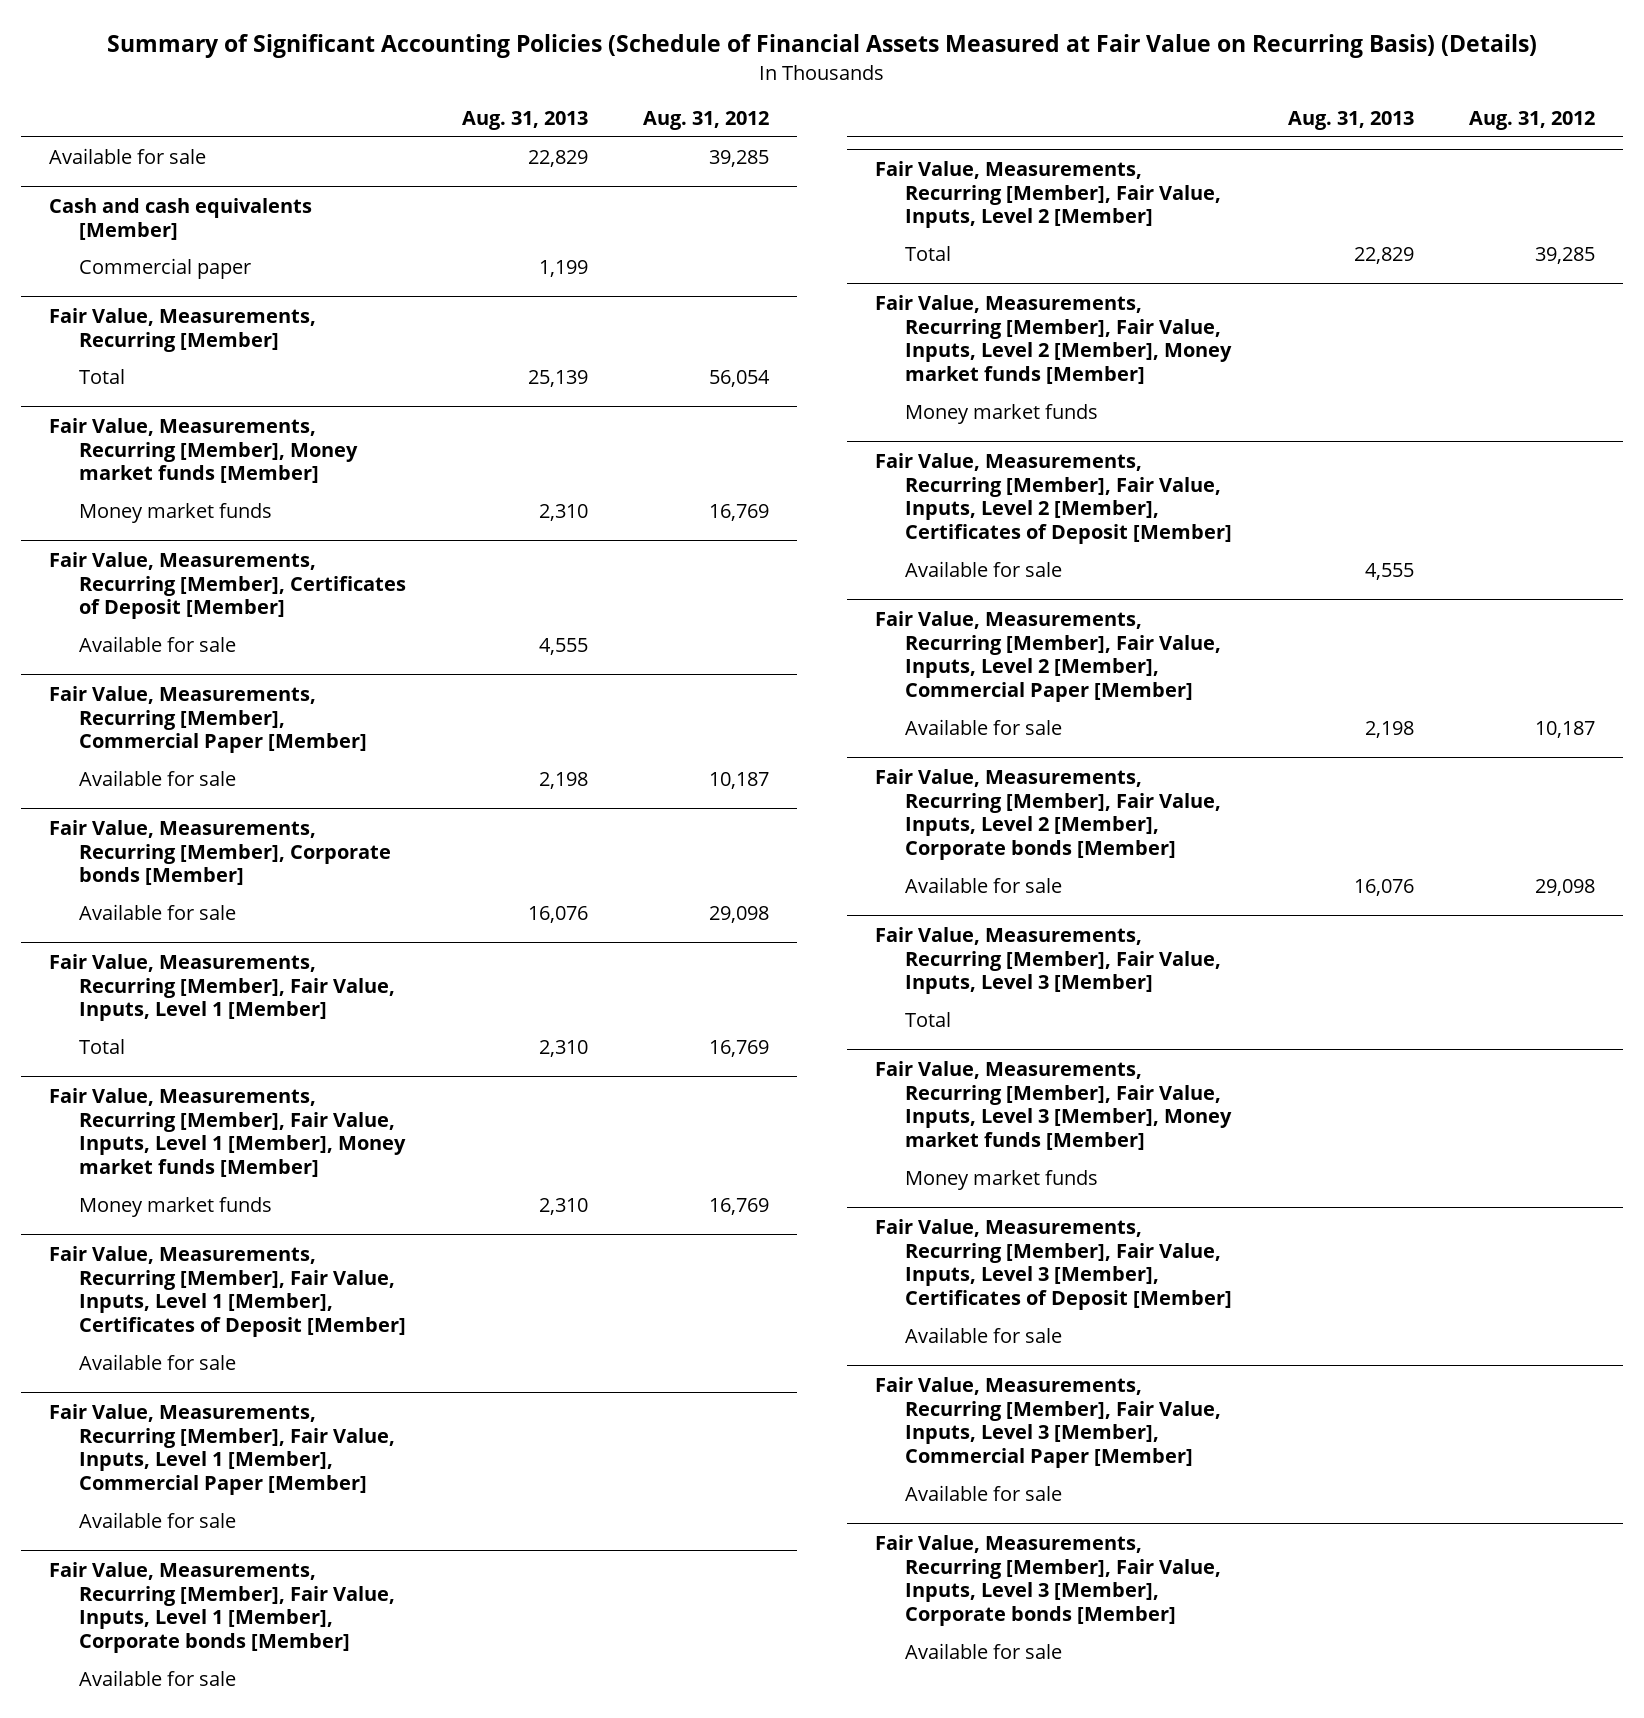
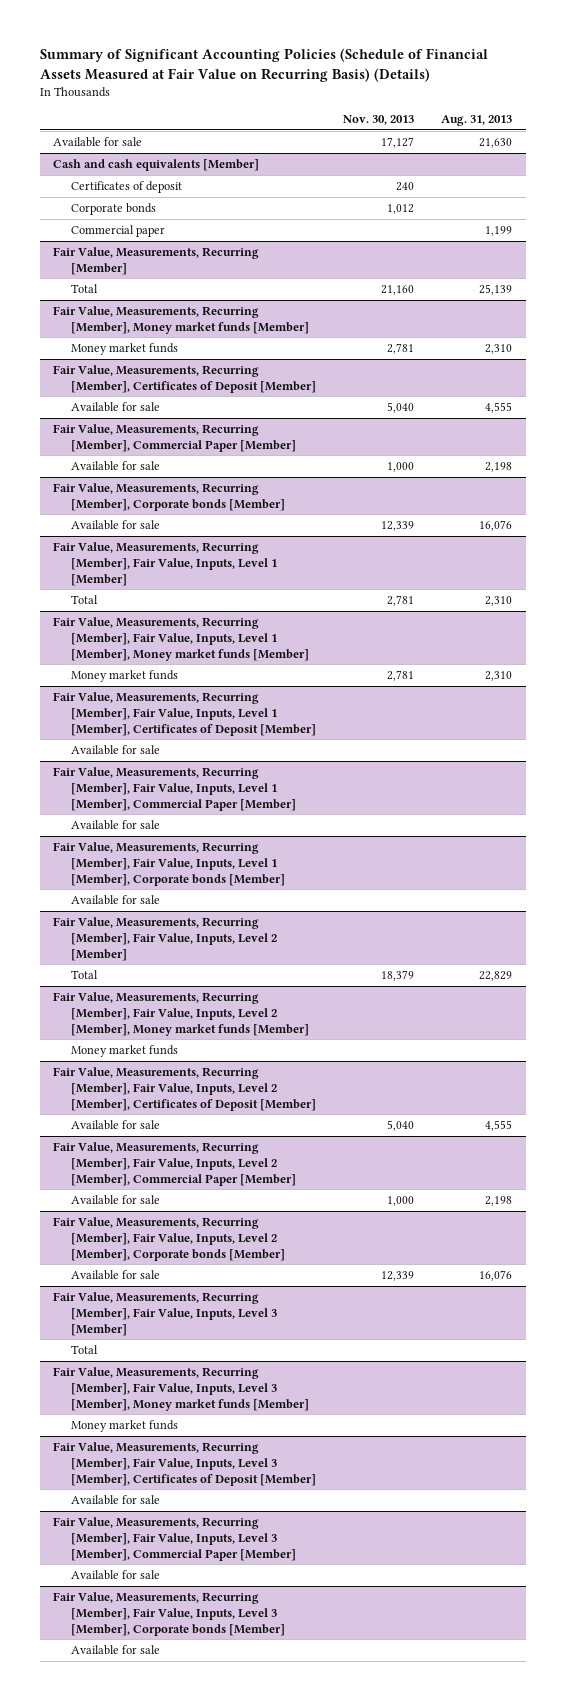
- | Aug. 31, 2013 | Aug. 31, 2012
+ | Nov. 30, 2013 | Aug. 31, 2013
- Available for sale | 22,829 | 39,285
+ Available for sale | 17,127 | 21,630
@ Cash and cash equivalents [Member]
+ Certificates of deposit | 240 |
+ Corporate bonds | 1,012 |

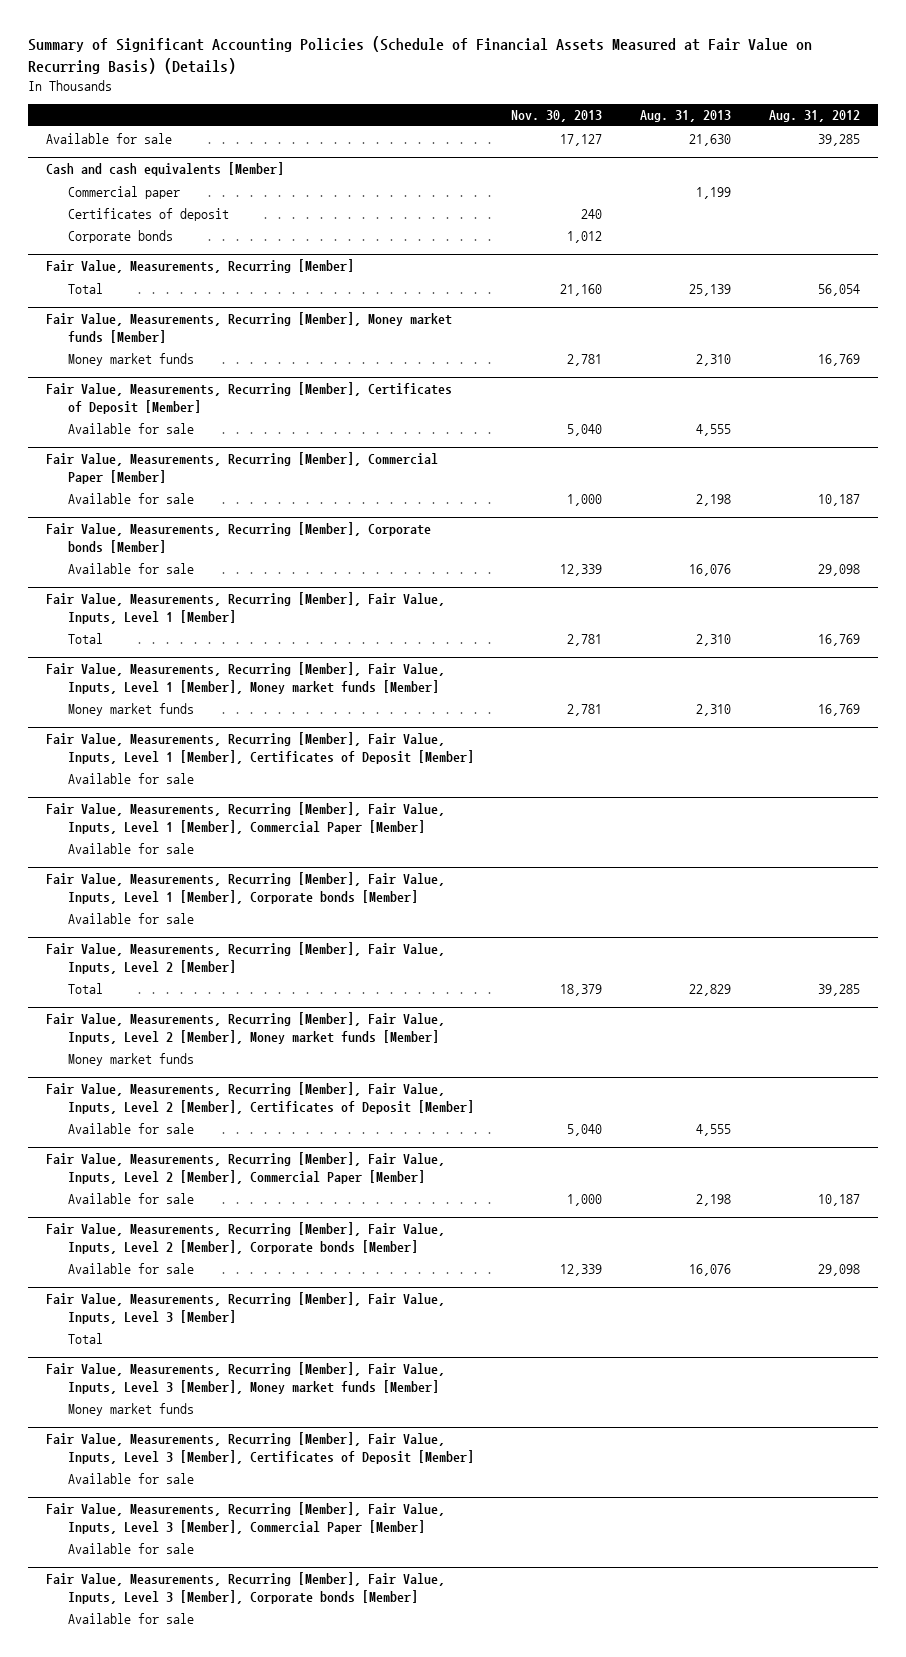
- | Nov. 30, 2013 | Aug. 31, 2013
+ | Nov. 30, 2013 | Aug. 31, 2013 | Aug. 31, 2012
@ Cash and cash equivalents [Member]
moved up: Commercial paper | | 1,199 |

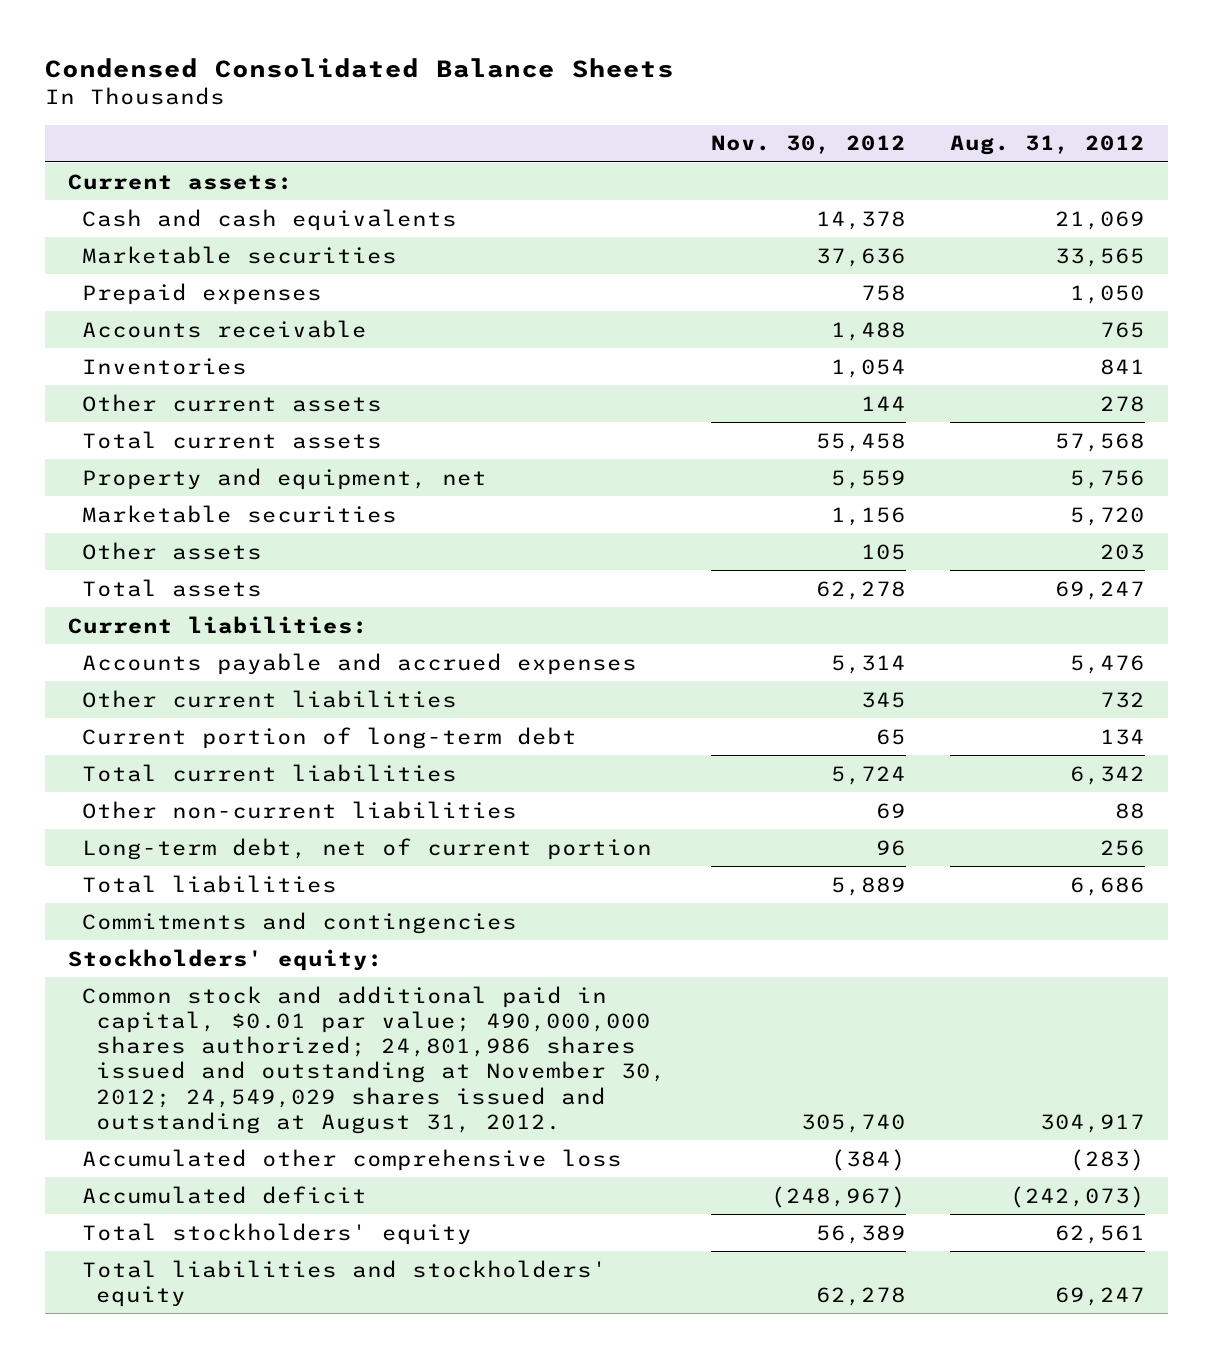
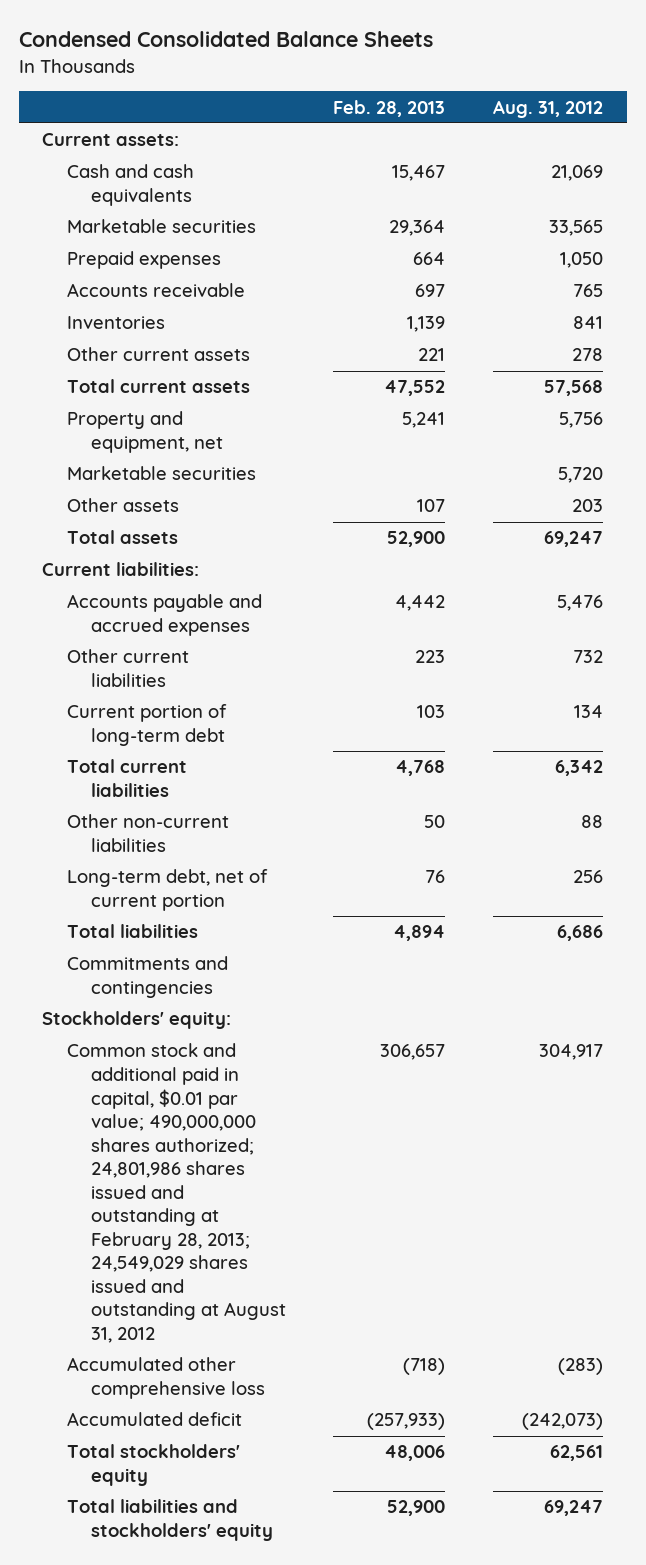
- | Nov. 30, 2012 | Aug. 31, 2012
+ | Feb. 28, 2013 | Aug. 31, 2012
- Common stock and additional paid in capital, $0.01 par value; 490,000,000 shares authorized; 24,801,986 shares issued and outstanding at November 30, 2012; 24,549,029 shares issued and outstanding at August 31, 2012. | 305,740 | 304,917
+ Common stock and additional paid in capital, $0.01 par value; 490,000,000 shares authorized; 24,801,986 shares issued and outstanding at February 28, 2013; 24,549,029 shares issued and outstanding at August 31, 2012 | 306,657 | 304,917

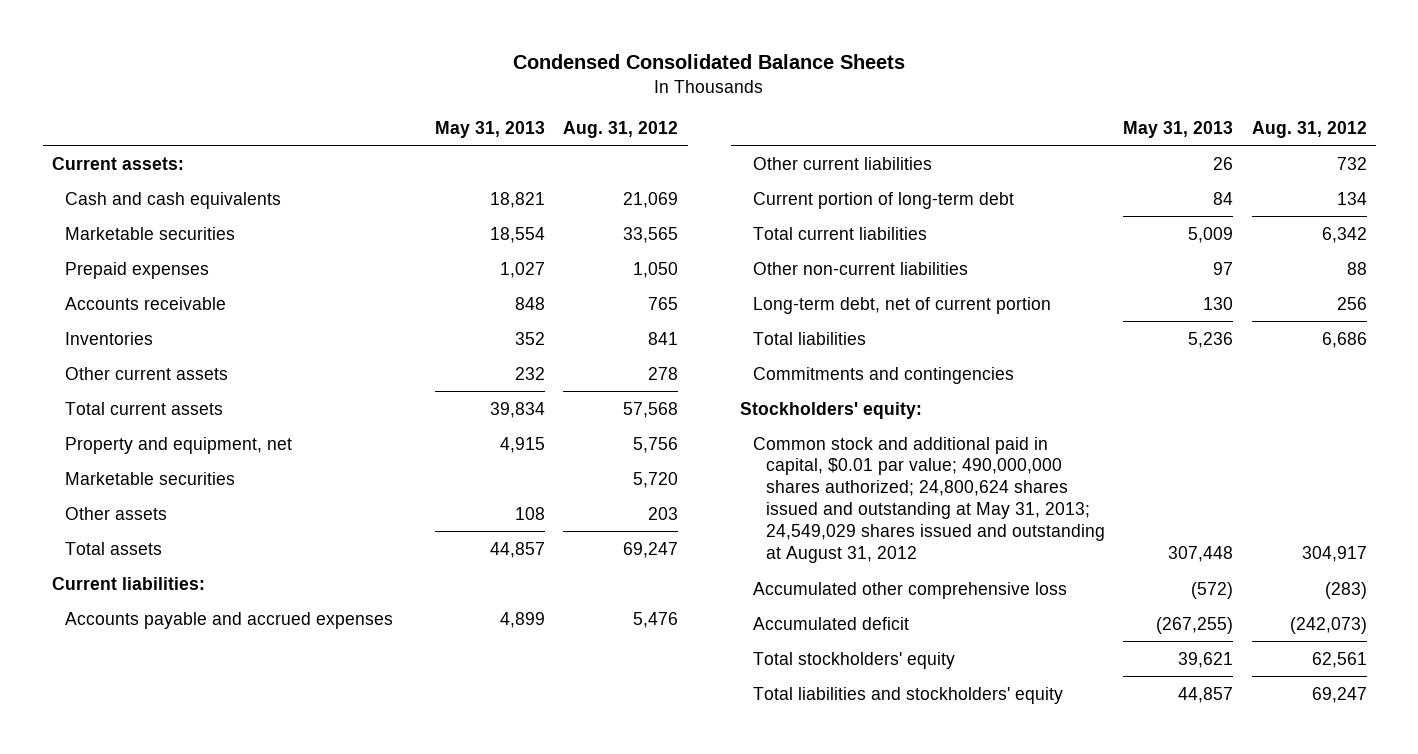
- | Feb. 28, 2013 | Aug. 31, 2012
+ | May 31, 2013 | Aug. 31, 2012
- Common stock and additional paid in capital, $0.01 par value; 490,000,000 shares authorized; 24,801,986 shares issued and outstanding at February 28, 2013; 24,549,029 shares issued and outstanding at August 31, 2012 | 306,657 | 304,917
+ Common stock and additional paid in capital, $0.01 par value; 490,000,000 shares authorized; 24,800,624 shares issued and outstanding at May 31, 2013; 24,549,029 shares issued and outstanding at August 31, 2012 | 307,448 | 304,917

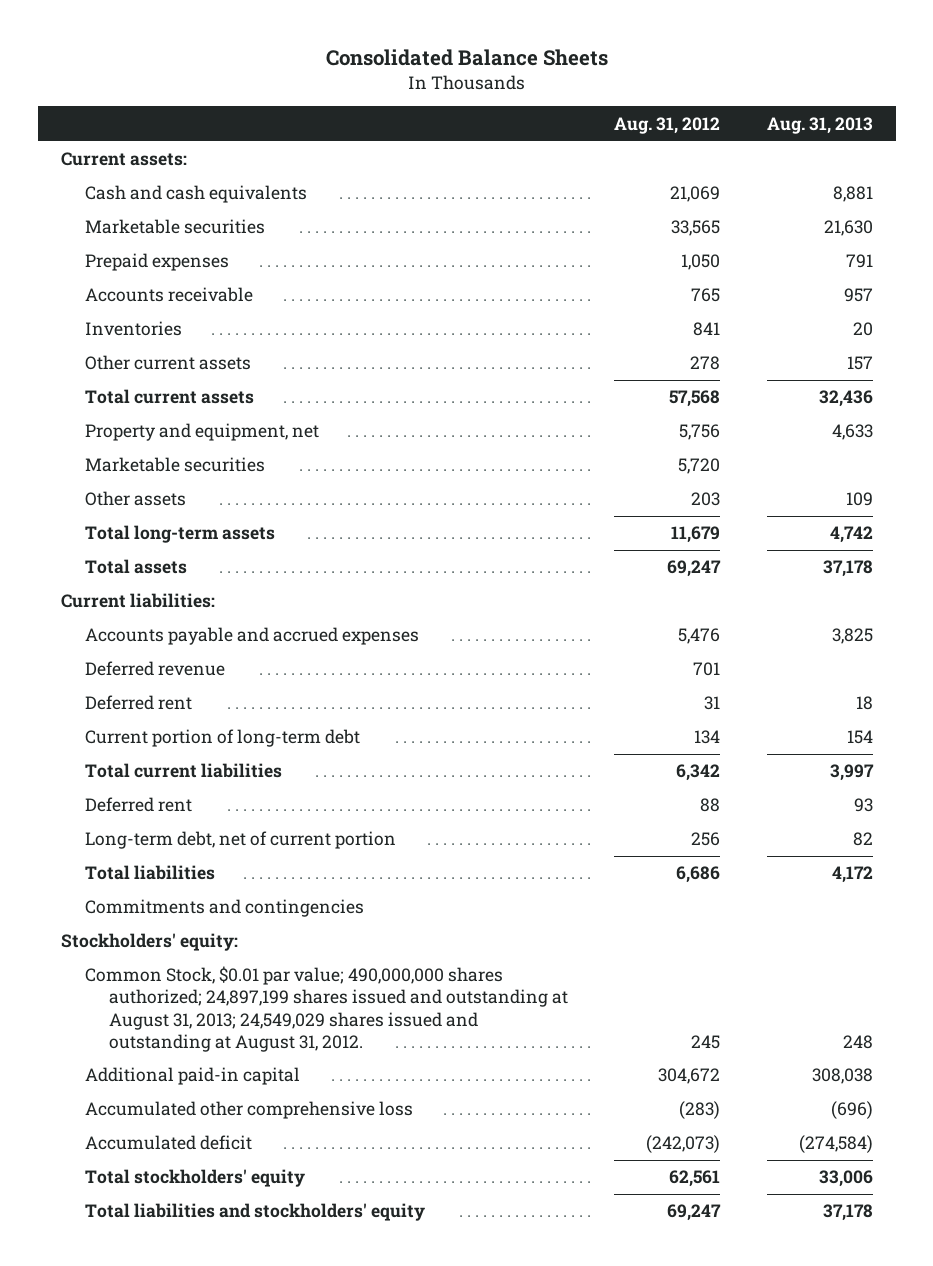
- Condensed Consolidated Balance Sheets
+ Consolidated Balance Sheets
- | May 31, 2013 | Aug. 31, 2012
+ | Aug. 31, 2012 | Aug. 31, 2013
+ Total long-term assets | 11,679 | 4,742
- Other current liabilities | 26 | 732
+ Deferred revenue | 701 |
+ Deferred rent | 31 | 18
- Other non-current liabilities | 97 | 88
+ Deferred rent | 88 | 93
- Common stock and additional paid in capital, $0.01 par value; 490,000,000 shares authorized; 24,800,624 shares issued and outstanding at May 31, 2013; 24,549,029 shares issued and outstanding at August 31, 2012 | 307,448 | 304,917
+ Common Stock, $0.01 par value; 490,000,000 shares authorized; 24,897,199 shares issued and outstanding at August 31, 2013; 24,549,029 shares issued and outstanding at August 31, 2012. | 245 | 248
+ Additional paid-in capital | 304,672 | 308,038

